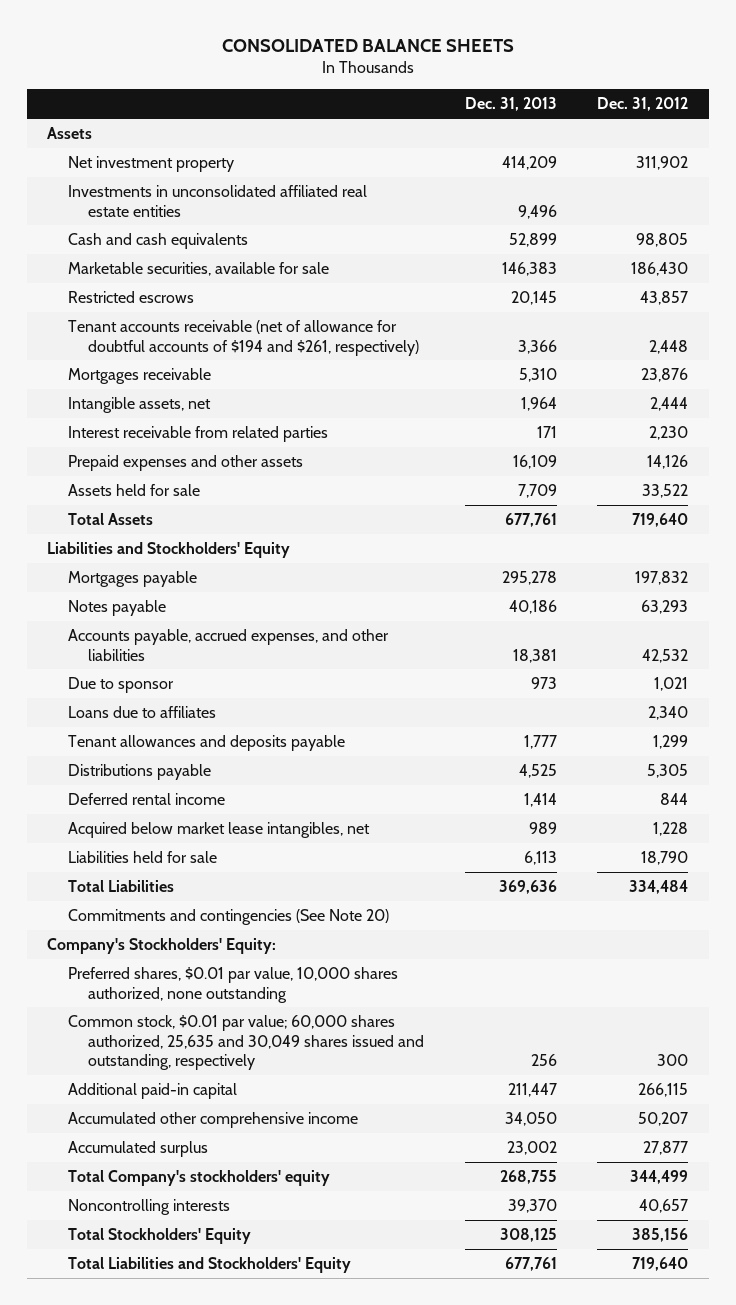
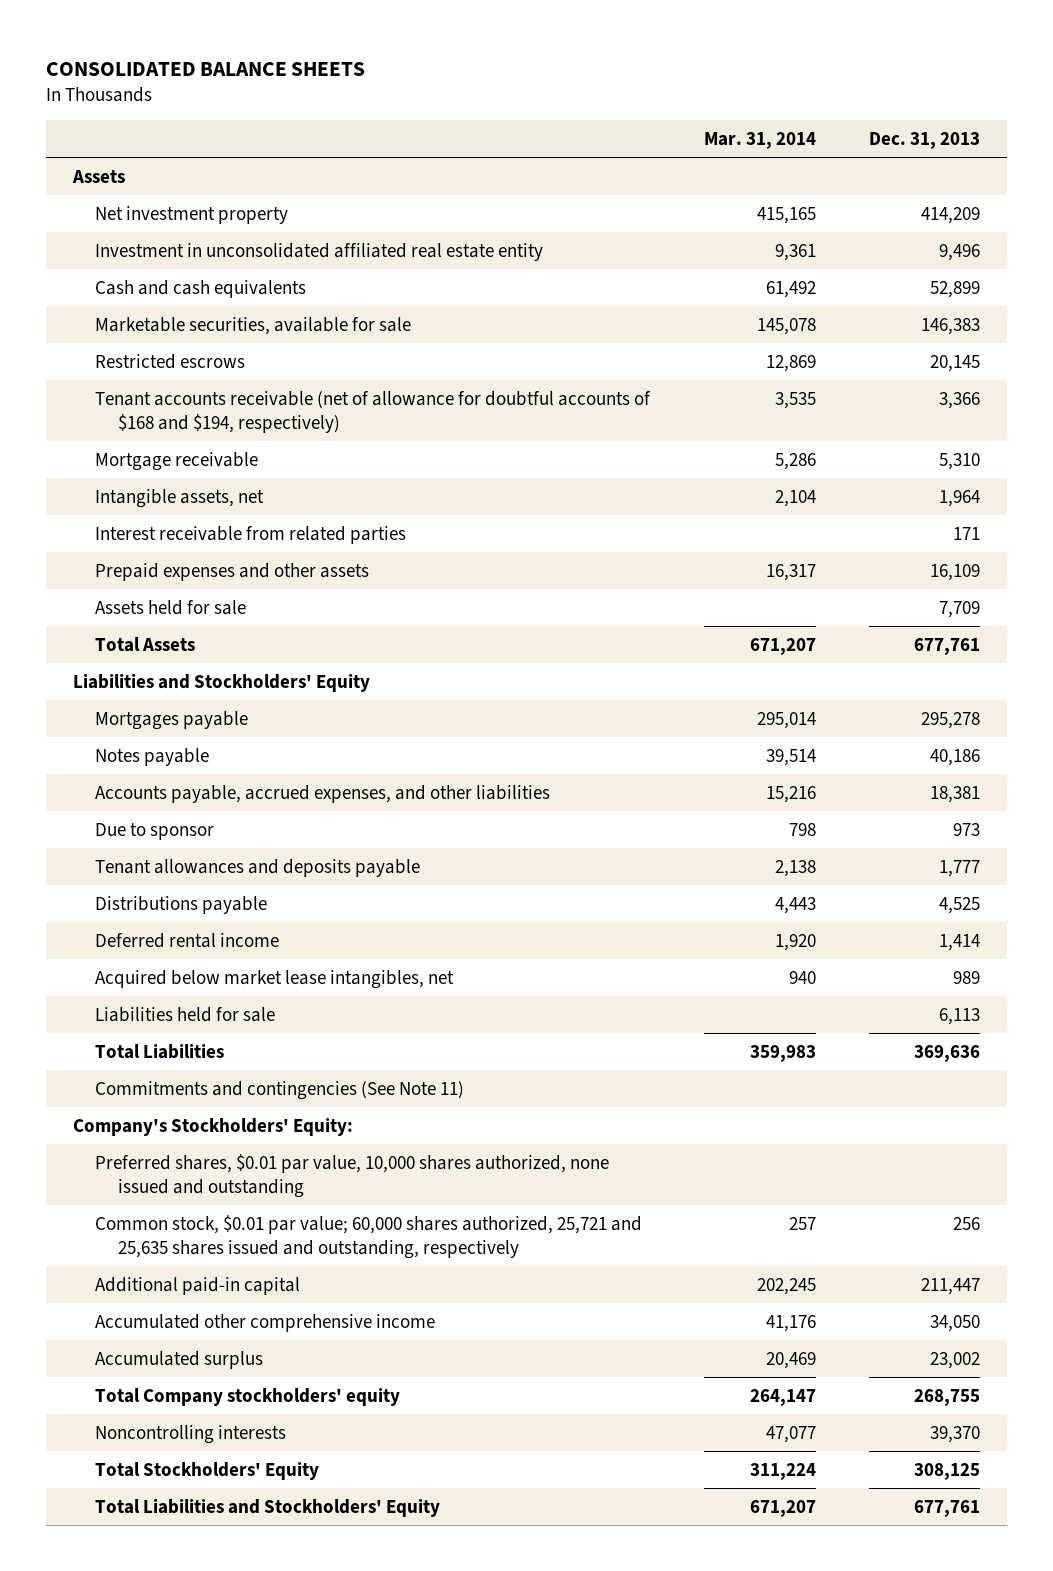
- | Dec. 31, 2013 | Dec. 31, 2012
+ | Mar. 31, 2014 | Dec. 31, 2013
- Investments in unconsolidated affiliated real estate entities | 9,496 |
+ Investment in unconsolidated affiliated real estate entity | 9,361 | 9,496
- Tenant accounts receivable (net of allowance for doubtful accounts of $194 and $261, respectively) | 3,366 | 2,448
- Mortgages receivable | 5,310 | 23,876
+ Tenant accounts receivable (net of allowance for doubtful accounts of $168 and $194, respectively) | 3,535 | 3,366
+ Mortgage receivable | 5,286 | 5,310
- Loans due to affiliates | | 2,340
- Commitments and contingencies (See Note 20)
+ Commitments and contingencies (See Note 11)
- Preferred shares, $0.01 par value, 10,000 shares authorized, none outstanding
- Common stock, $0.01 par value; 60,000 shares authorized, 25,635 and 30,049 shares issued and outstanding, respectively | 256 | 300
+ Preferred shares, $0.01 par value, 10,000 shares authorized, none issued and outstanding
+ Common stock, $0.01 par value; 60,000 shares authorized, 25,721 and 25,635 shares issued and outstanding, respectively | 257 | 256
- Total Company's stockholders' equity | 268,755 | 344,499
+ Total Company stockholders' equity | 264,147 | 268,755

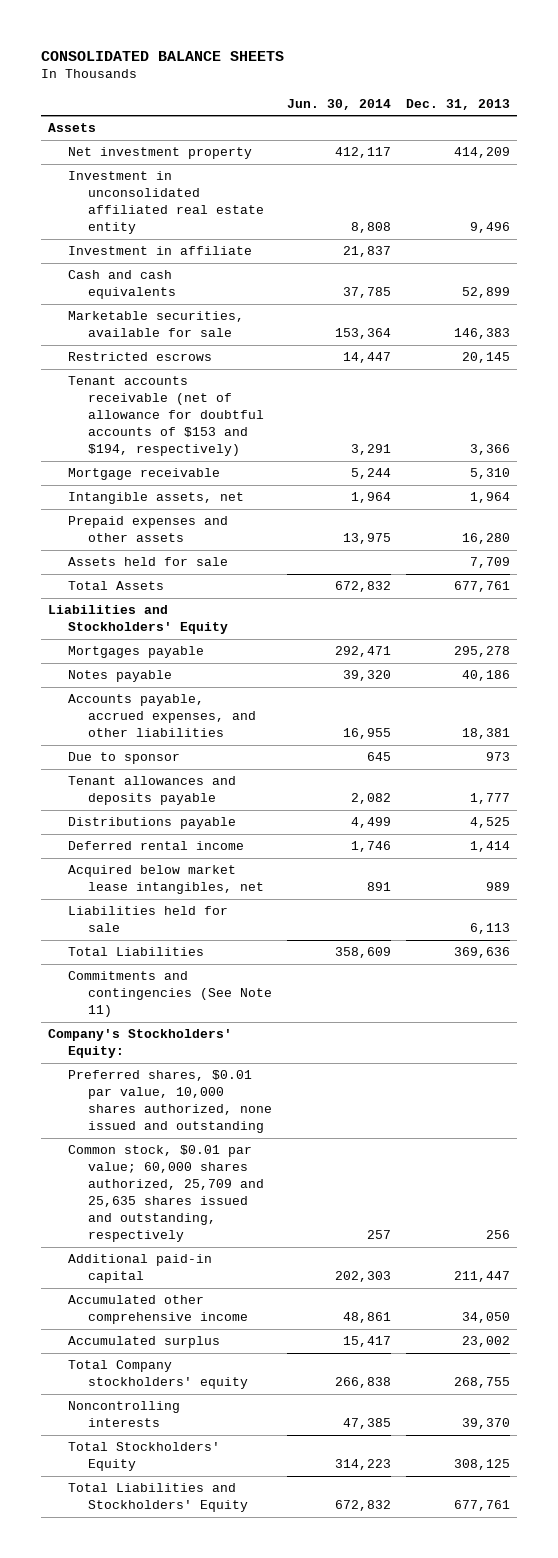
- | Mar. 31, 2014 | Dec. 31, 2013
+ | Jun. 30, 2014 | Dec. 31, 2013
+ Investment in affiliate | 21,837 |
- Tenant accounts receivable (net of allowance for doubtful accounts of $168 and $194, respectively) | 3,535 | 3,366
+ Tenant accounts receivable (net of allowance for doubtful accounts of $153 and $194, respectively) | 3,291 | 3,366
- Interest receivable from related parties | | 171
- Prepaid expenses and other assets | 16,317 | 16,109
+ Prepaid expenses and other assets | 13,975 | 16,280
- Common stock, $0.01 par value; 60,000 shares authorized, 25,721 and 25,635 shares issued and outstanding, respectively | 257 | 256
+ Common stock, $0.01 par value; 60,000 shares authorized, 25,709 and 25,635 shares issued and outstanding, respectively | 257 | 256

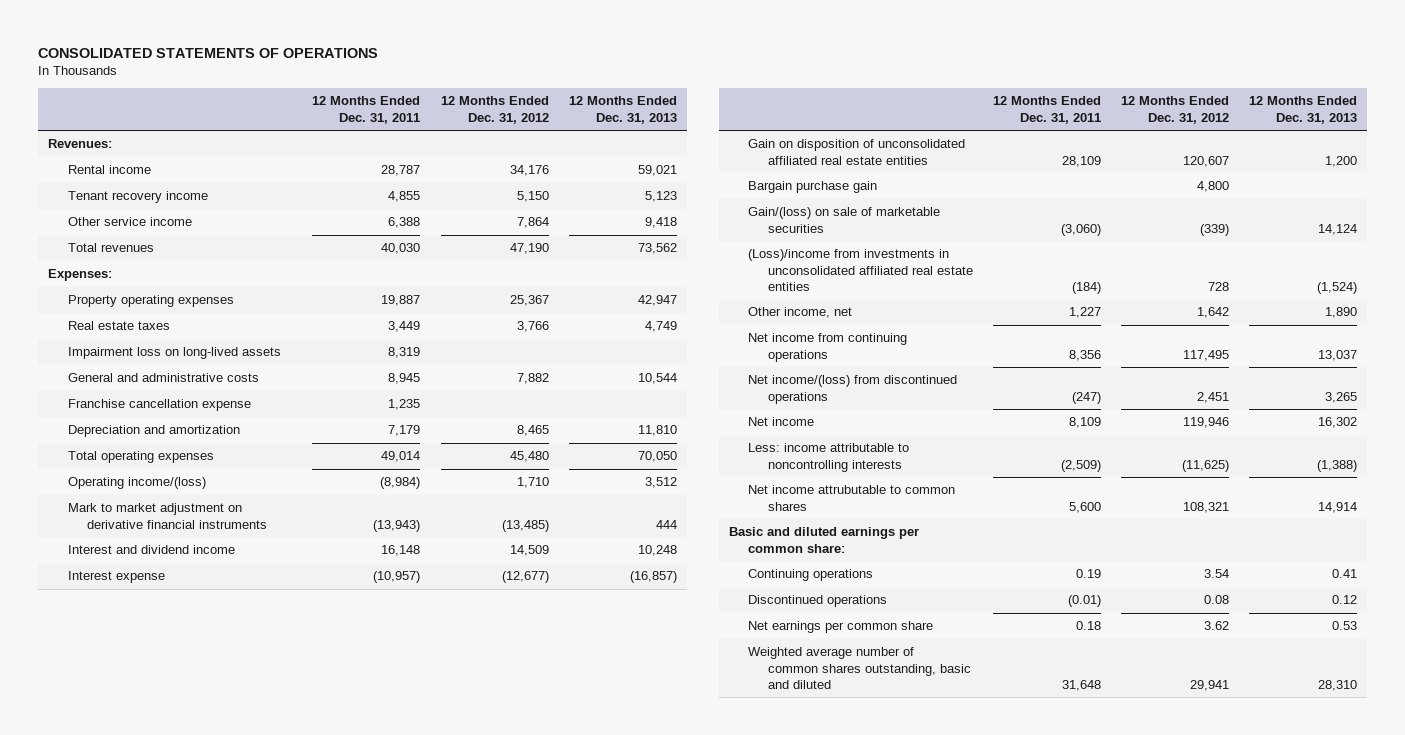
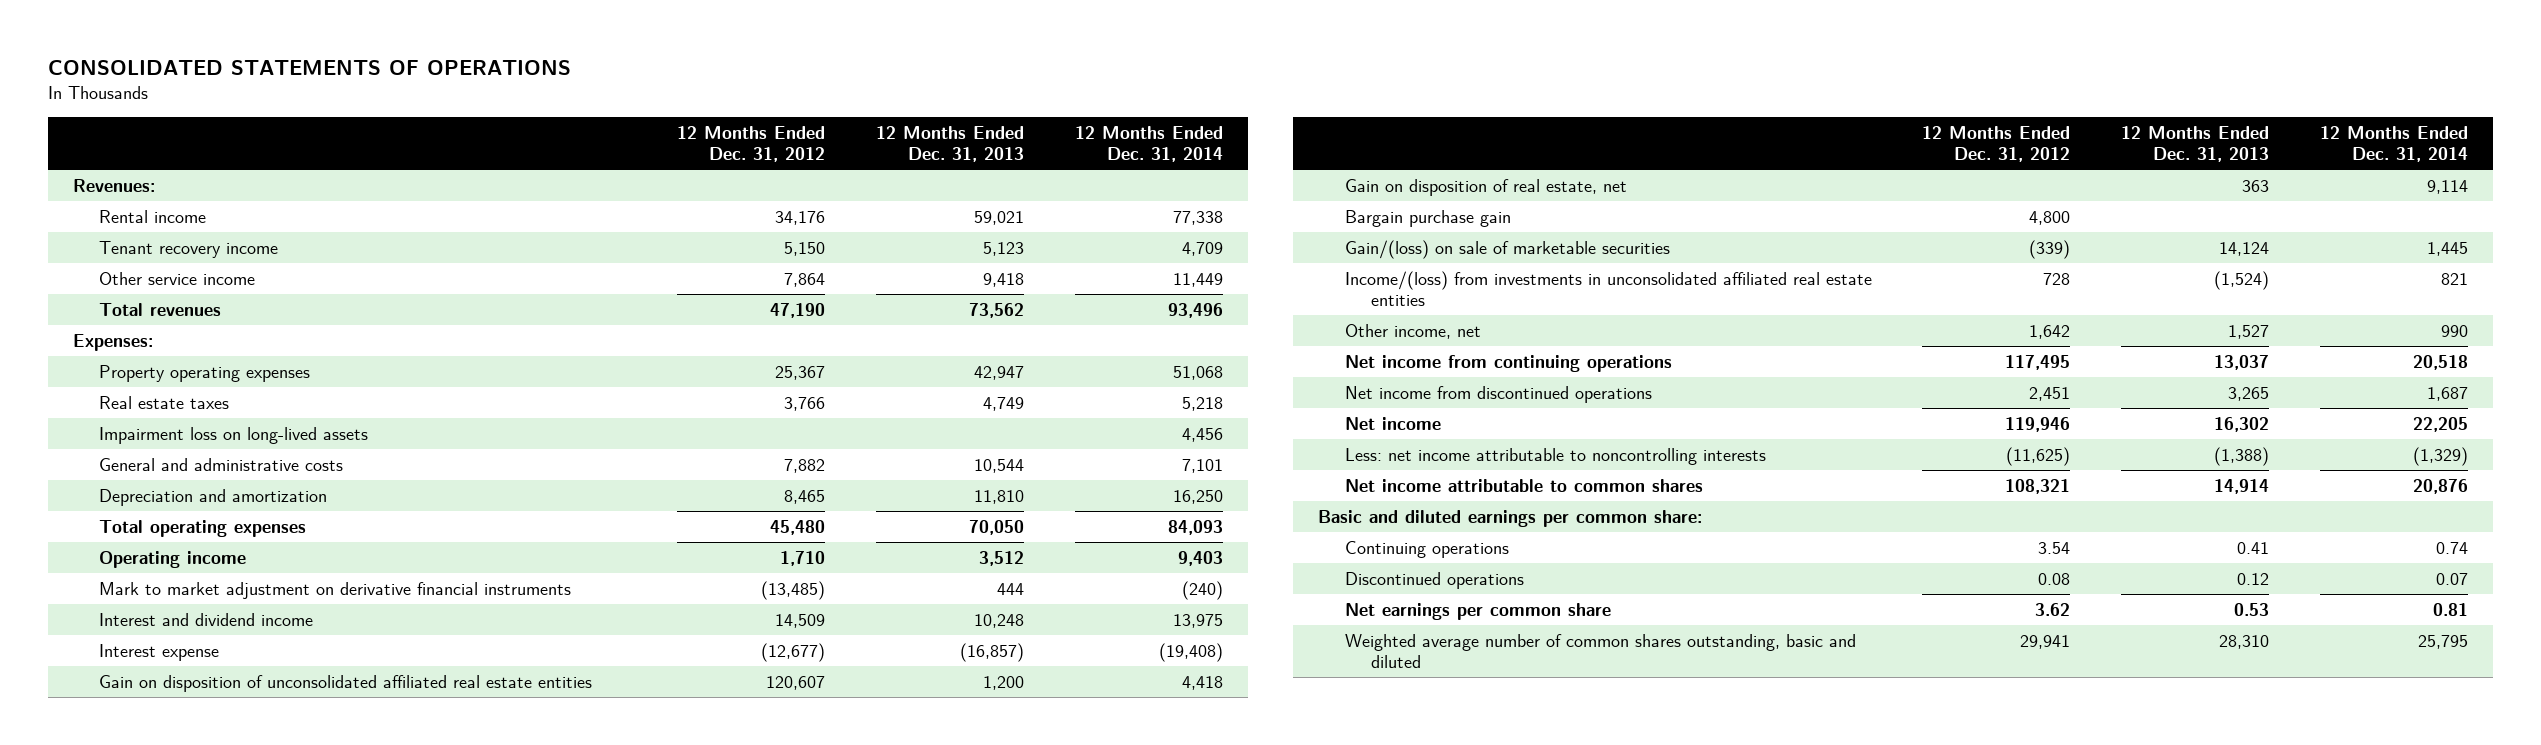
- | 12 Months Ended Dec. 31, 2011 | 12 Months Ended Dec. 31, 2012 | 12 Months Ended Dec. 31, 2013
+ | 12 Months Ended Dec. 31, 2012 | 12 Months Ended Dec. 31, 2013 | 12 Months Ended Dec. 31, 2014
- Franchise cancellation expense | 1,235 | |
- Operating income/(loss) | (8,984) | 1,710 | 3,512
+ Operating income | 1,710 | 3,512 | 9,403
+ Gain on disposition of real estate, net | | 363 | 9,114
- (Loss)/income from investments in unconsolidated affiliated real estate entities | (184) | 728 | (1,524)
- Other income, net | 1,227 | 1,642 | 1,890
+ Income/(loss) from investments in unconsolidated affiliated real estate entities | 728 | (1,524) | 821
+ Other income, net | 1,642 | 1,527 | 990
- Net income/(loss) from discontinued operations | (247) | 2,451 | 3,265
+ Net income from discontinued operations | 2,451 | 3,265 | 1,687
- Less: income attributable to noncontrolling interests | (2,509) | (11,625) | (1,388)
- Net income attrubutable to common shares | 5,600 | 108,321 | 14,914
+ Less: net income attributable to noncontrolling interests | (11,625) | (1,388) | (1,329)
+ Net income attributable to common shares | 108,321 | 14,914 | 20,876

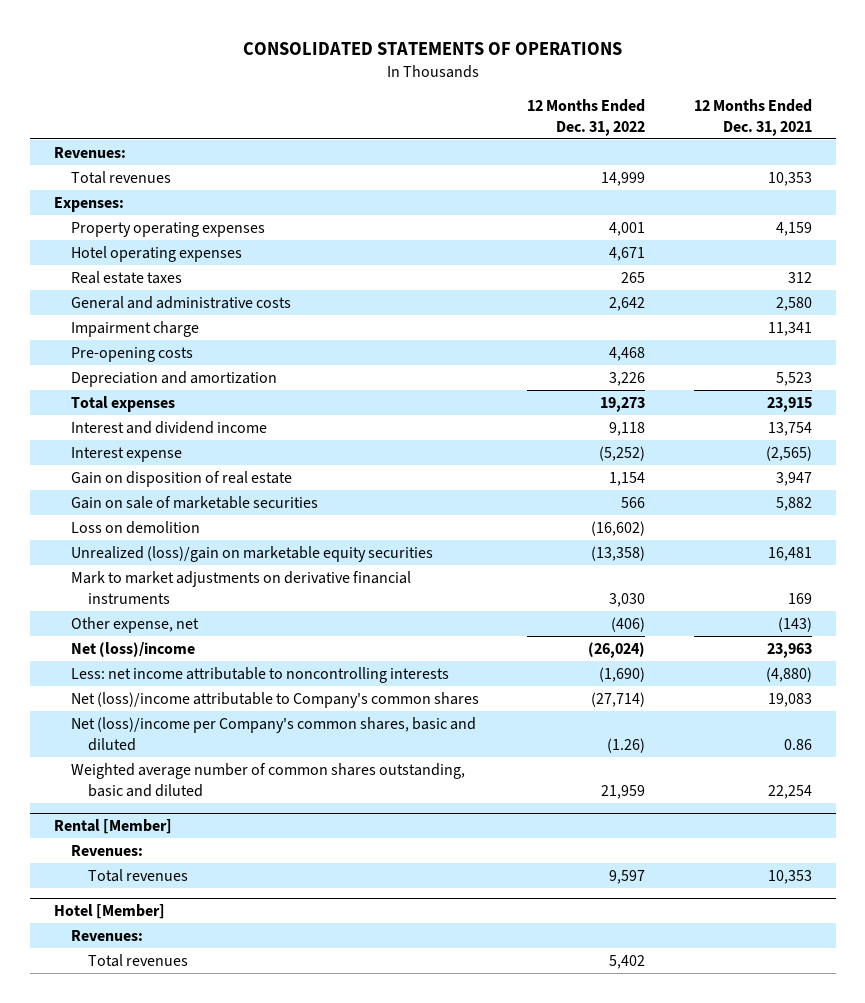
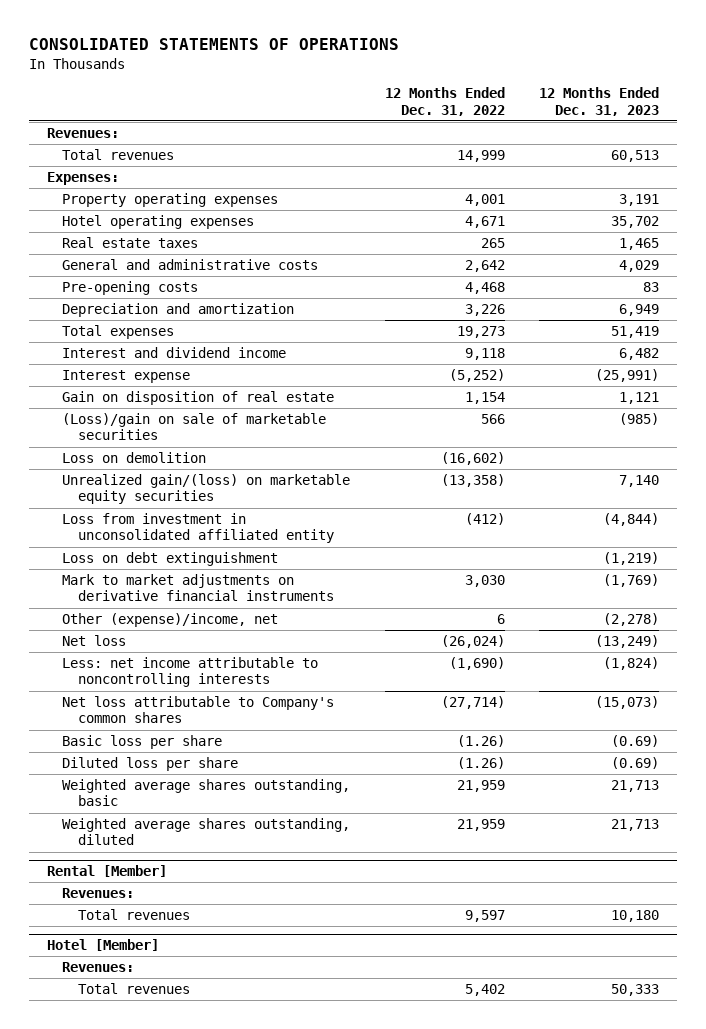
- | 12 Months Ended Dec. 31, 2022 | 12 Months Ended Dec. 31, 2021
+ | 12 Months Ended Dec. 31, 2022 | 12 Months Ended Dec. 31, 2023
- Impairment charge | | 11,341
- Gain on sale of marketable securities | 566 | 5,882
+ (Loss)/gain on sale of marketable securities | 566 | (985)
- Unrealized (loss)/gain on marketable equity securities | (13,358) | 16,481
+ Unrealized gain/(loss) on marketable equity securities | (13,358) | 7,140
+ Loss from investment in unconsolidated affiliated entity | (412) | (4,844)
+ Loss on debt extinguishment | | (1,219)
- Other expense, net | (406) | (143)
- Net (loss)/income | (26,024) | 23,963
+ Other (expense)/income, net | 6 | (2,278)
+ Net loss | (26,024) | (13,249)
- Net (loss)/income attributable to Company's common shares | (27,714) | 19,083
- Net (loss)/income per Company's common shares, basic and diluted | (1.26) | 0.86
- Weighted average number of common shares outstanding, basic and diluted | 21,959 | 22,254
+ Net loss attributable to Company's common shares | (27,714) | (15,073)
+ Basic loss per share | (1.26) | (0.69)
+ Diluted loss per share | (1.26) | (0.69)
+ Weighted average shares outstanding, basic | 21,959 | 21,713
+ Weighted average shares outstanding, diluted | 21,959 | 21,713

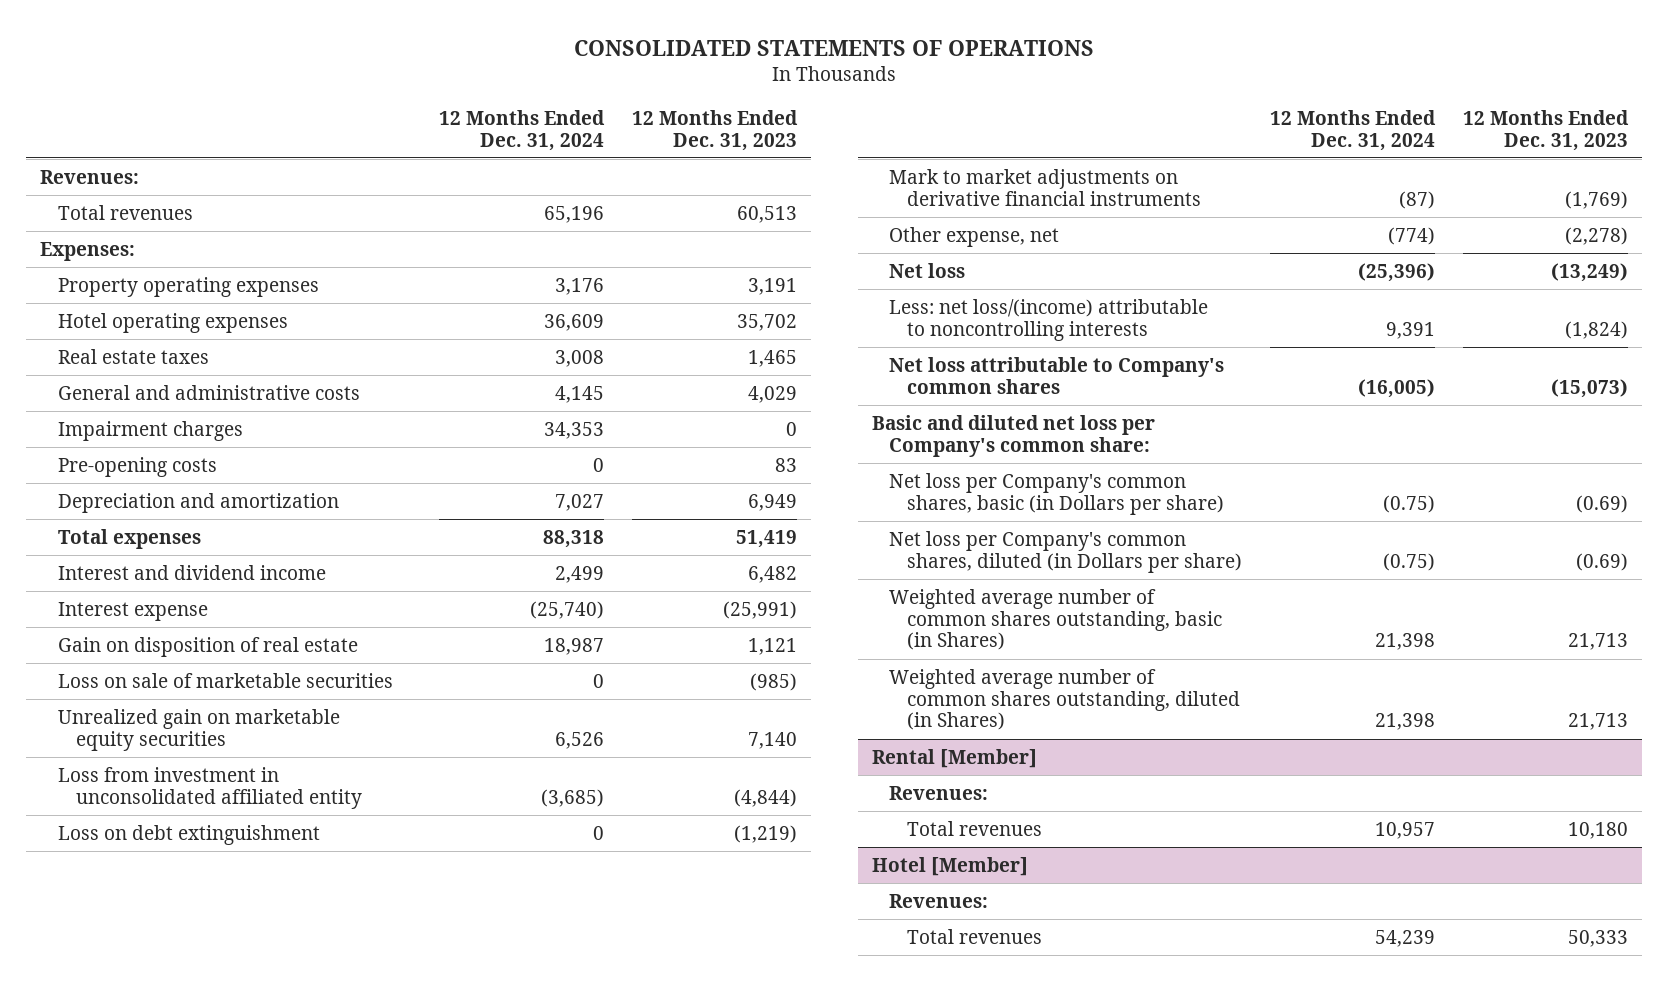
- | 12 Months Ended Dec. 31, 2022 | 12 Months Ended Dec. 31, 2023
+ | 12 Months Ended Dec. 31, 2024 | 12 Months Ended Dec. 31, 2023
+ Impairment charges | 34,353 | 0
- (Loss)/gain on sale of marketable securities | 566 | (985)
- Loss on demolition | (16,602) |
- Unrealized gain/(loss) on marketable equity securities | (13,358) | 7,140
+ Loss on sale of marketable securities | 0 | (985)
+ Unrealized gain on marketable equity securities | 6,526 | 7,140
- Other (expense)/income, net | 6 | (2,278)
+ Other expense, net | (774) | (2,278)
- Less: net income attributable to noncontrolling interests | (1,690) | (1,824)
+ Less: net loss/(income) attributable to noncontrolling interests | 9,391 | (1,824)
- Basic loss per share | (1.26) | (0.69)
- Diluted loss per share | (1.26) | (0.69)
- Weighted average shares outstanding, basic | 21,959 | 21,713
- Weighted average shares outstanding, diluted | 21,959 | 21,713
+ Basic and diluted net loss per Company's common share:
+ Net loss per Company's common shares, basic (in Dollars per share) | (0.75) | (0.69)
+ Net loss per Company's common shares, diluted (in Dollars per share) | (0.75) | (0.69)
+ Weighted average number of common shares outstanding, basic (in Shares) | 21,398 | 21,713
+ Weighted average number of common shares outstanding, diluted (in Shares) | 21,398 | 21,713

